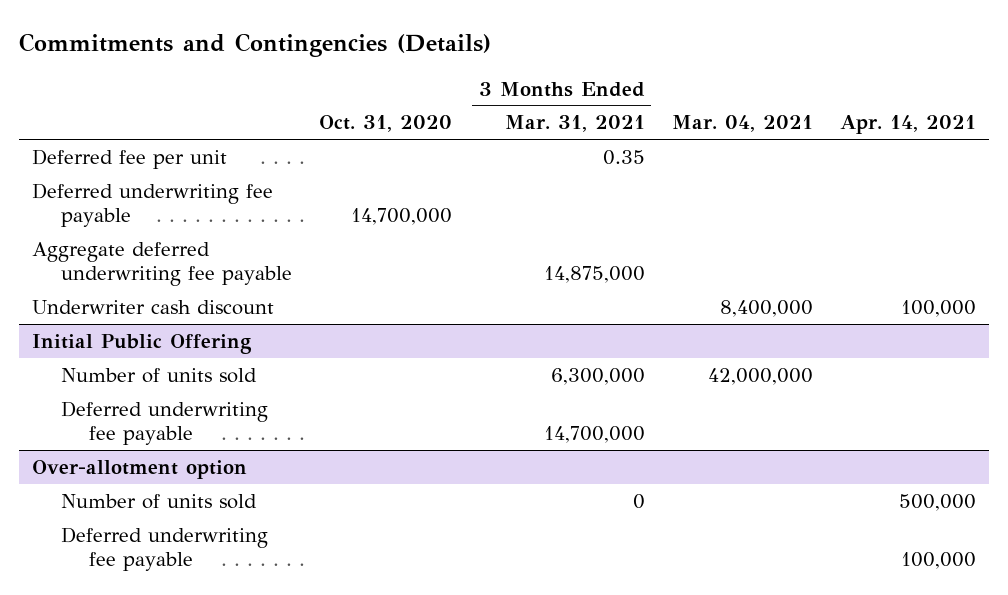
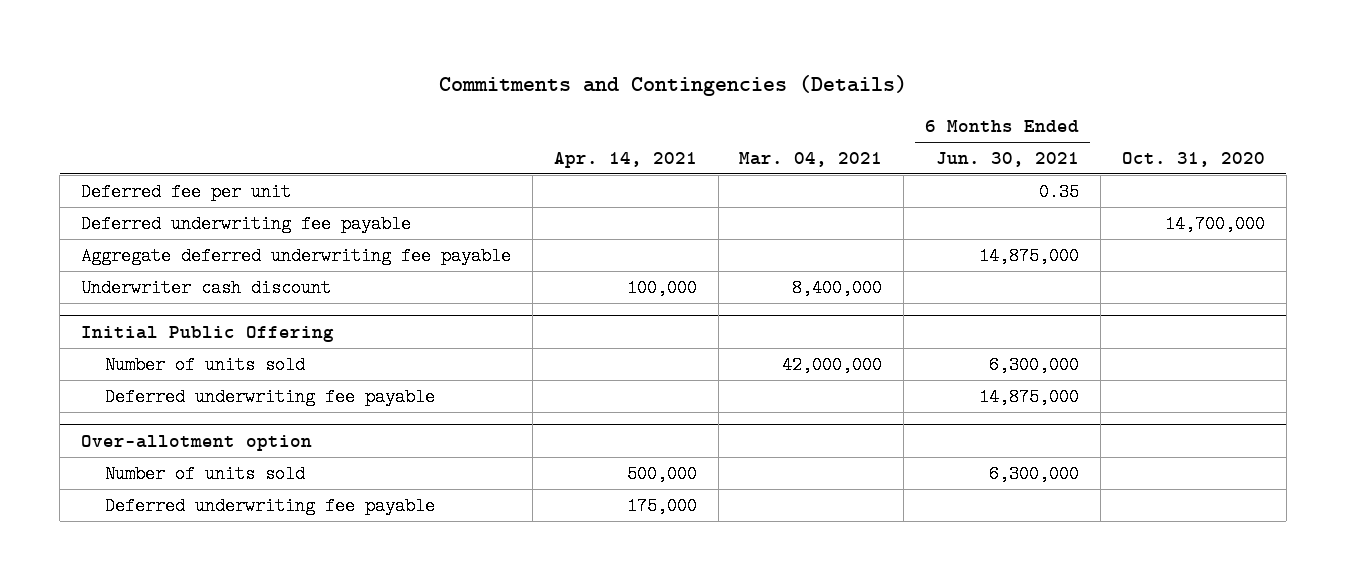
- | Oct. 31, 2020 | 3 Months Ended Mar. 31, 2021 | Mar. 04, 2021 | Apr. 14, 2021
+ | Apr. 14, 2021 | Mar. 04, 2021 | 6 Months Ended Jun. 30, 2021 | Oct. 31, 2020
@ Over-allotment option
- Deferred underwriting fee payable | | | | 100,000
+ Deferred underwriting fee payable | 175,000 | | |

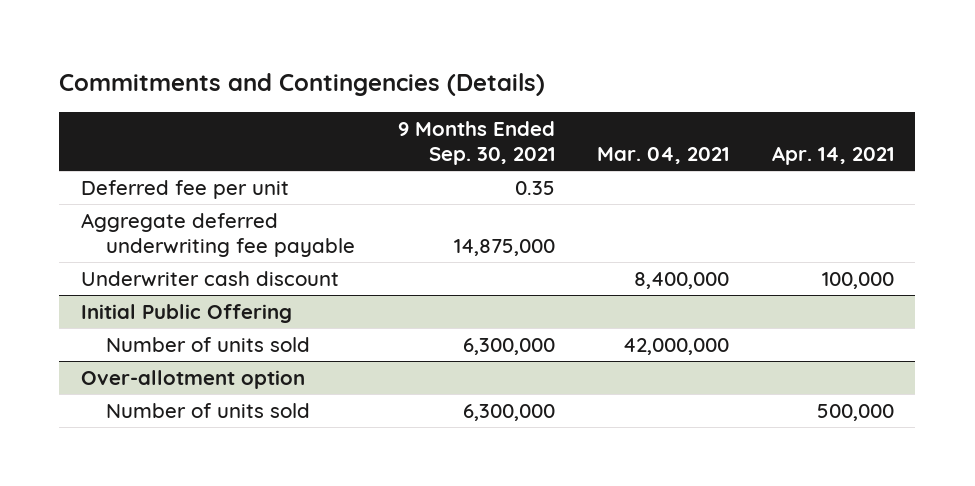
- | Apr. 14, 2021 | Mar. 04, 2021 | 6 Months Ended Jun. 30, 2021 | Oct. 31, 2020
+ | 9 Months Ended Sep. 30, 2021 | Mar. 04, 2021 | Apr. 14, 2021
- Deferred underwriting fee payable | | | | 14,700,000
@ Initial Public Offering
- Deferred underwriting fee payable | | | 14,875,000 |
@ Over-allotment option
- Deferred underwriting fee payable | 175,000 | | |

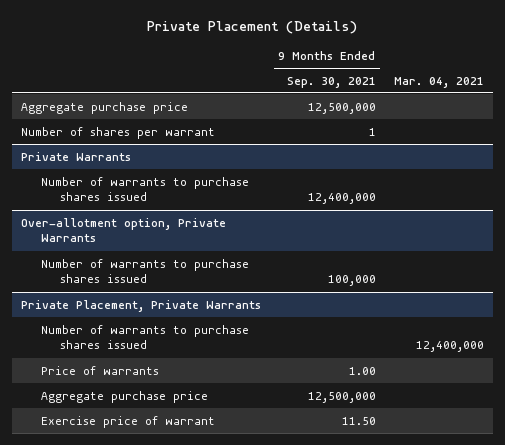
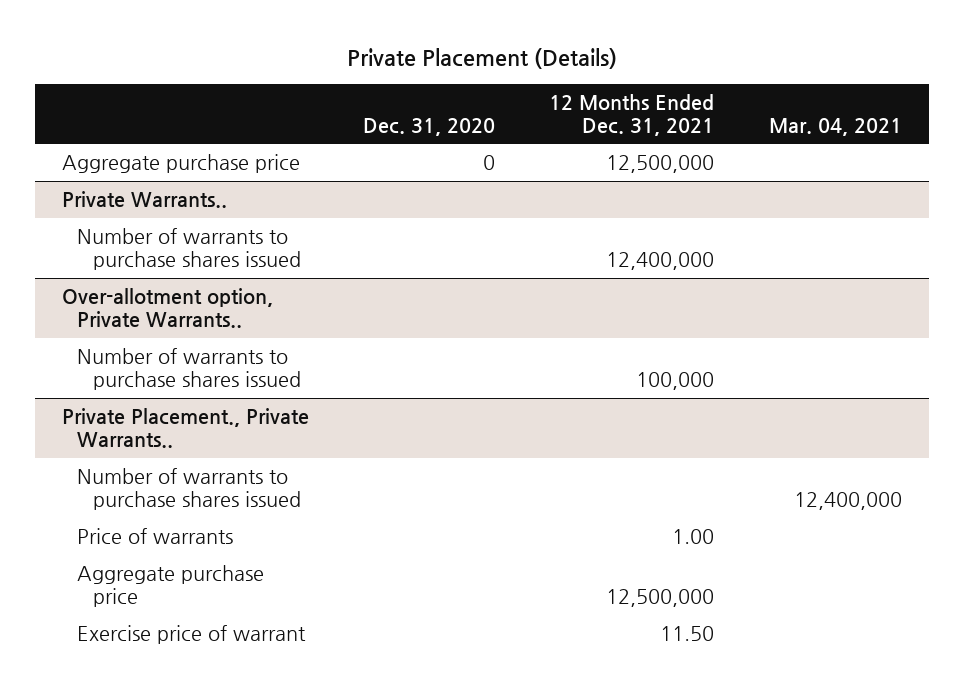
- | 9 Months Ended Sep. 30, 2021 | Mar. 04, 2021
+ | Dec. 31, 2020 | 12 Months Ended Dec. 31, 2021 | Mar. 04, 2021
- Number of shares per warrant | 1 |
- Private Warrants
+ Private Warrants..
- Over-allotment option, Private Warrants
+ Over-allotment option, Private Warrants..
- Private Placement, Private Warrants
+ Private Placement., Private Warrants..

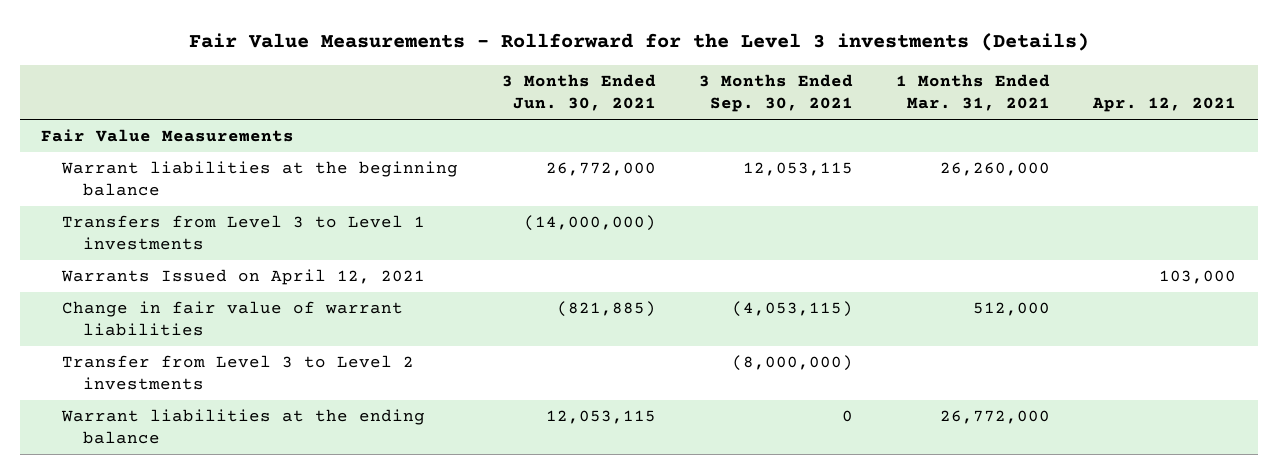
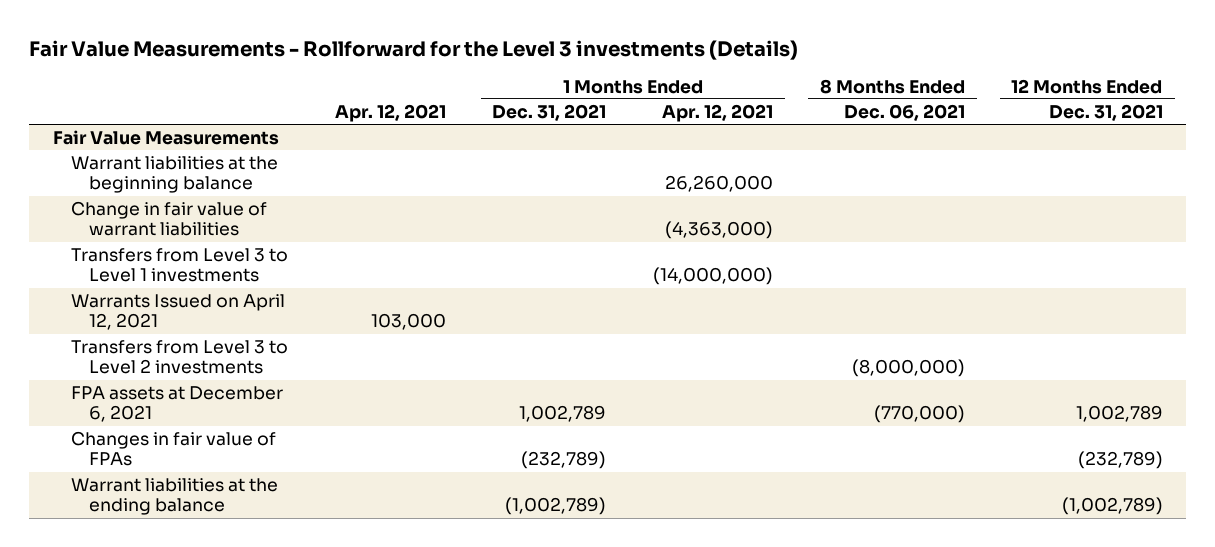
- | 3 Months Ended Jun. 30, 2021 | 3 Months Ended Sep. 30, 2021 | 1 Months Ended Mar. 31, 2021 | Apr. 12, 2021
+ | Apr. 12, 2021 | 1 Months Ended Dec. 31, 2021 | 1 Months Ended Apr. 12, 2021 | 8 Months Ended Dec. 06, 2021 | 12 Months Ended Dec. 31, 2021
moved up: Change in fair value of warrant liabilities | | | (4,363,000) | |
- Transfer from Level 3 to Level 2 investments | | (8,000,000) | |
+ Transfers from Level 3 to Level 2 investments | | | | (8,000,000) |
+ FPA assets at December 6, 2021 | | 1,002,789 | | (770,000) | 1,002,789
+ Changes in fair value of FPAs | | (232,789) | | | (232,789)

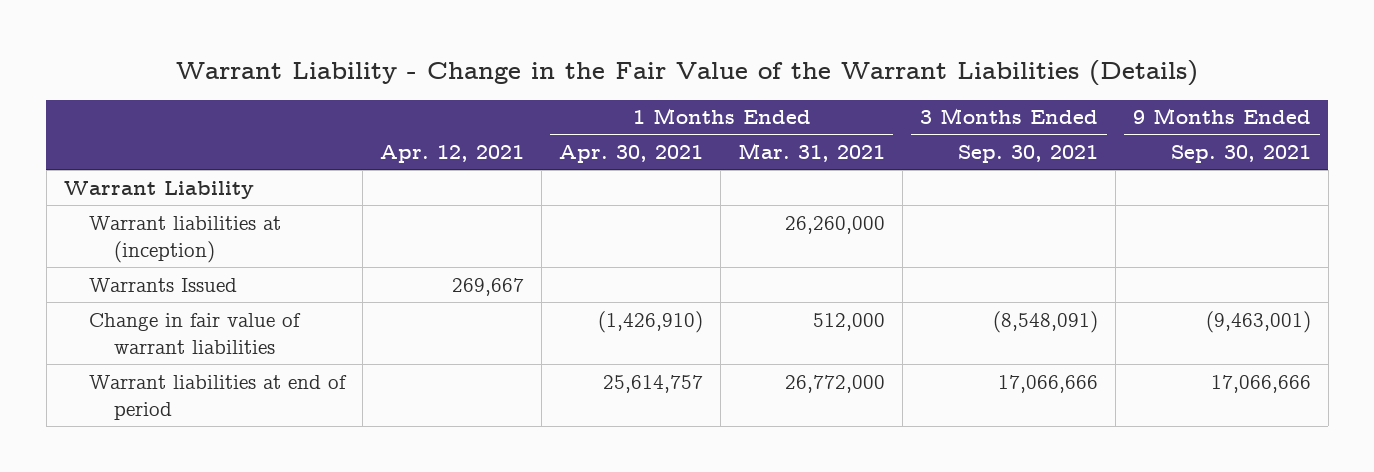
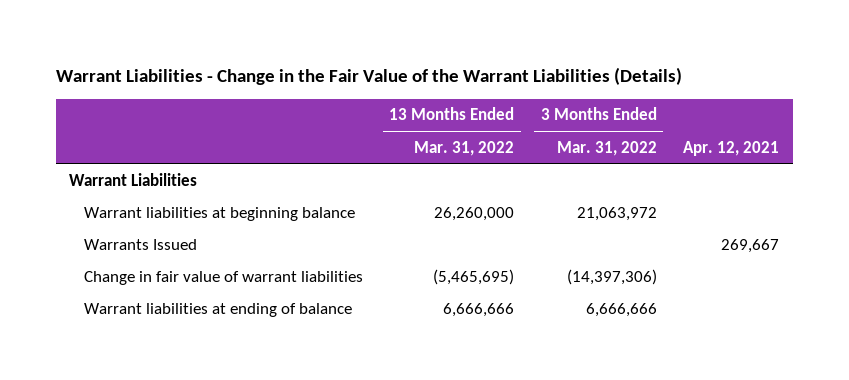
- Warrant Liability - Change in the Fair Value of the Warrant Liabilities (Details)
+ Warrant Liabilities - Change in the Fair Value of the Warrant Liabilities (Details)
- | Apr. 12, 2021 | 1 Months Ended Apr. 30, 2021 | 1 Months Ended Mar. 31, 2021 | 3 Months Ended Sep. 30, 2021 | 9 Months Ended Sep. 30, 2021
+ | 13 Months Ended Mar. 31, 2022 | 3 Months Ended Mar. 31, 2022 | Apr. 12, 2021
- Warrant Liability
- Warrant liabilities at (inception) | | | 26,260,000 | |
+ Warrant Liabilities
+ Warrant liabilities at beginning balance | 26,260,000 | 21,063,972 |
- Warrant liabilities at end of period | | 25,614,757 | 26,772,000 | 17,066,666 | 17,066,666
+ Warrant liabilities at ending of balance | 6,666,666 | 6,666,666 |

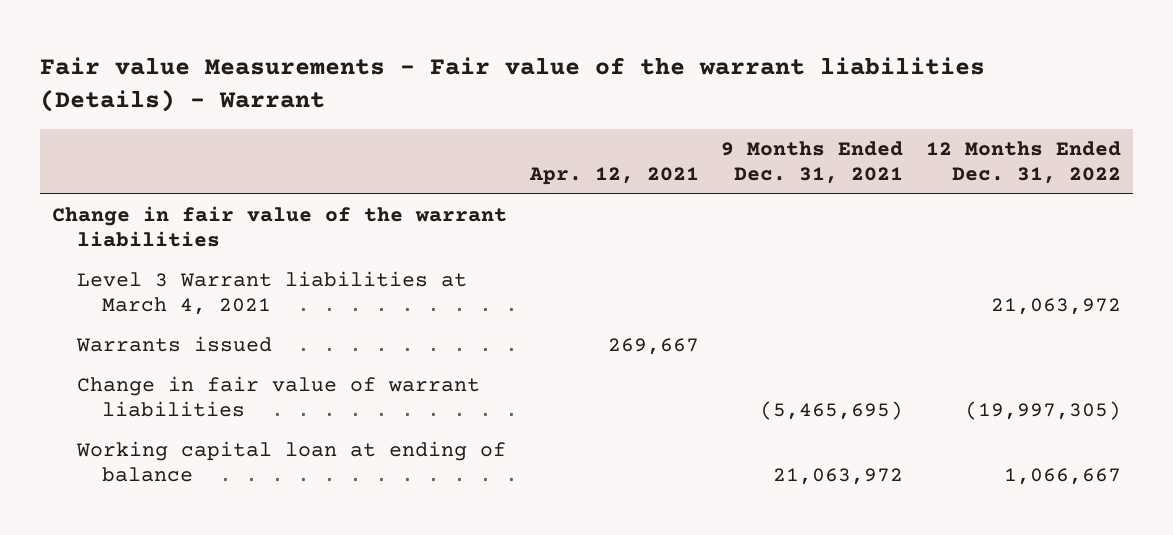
- Warrant Liabilities - Change in the Fair Value of the Warrant Liabilities (Details)
+ Fair value Measurements - Fair value of the warrant liabilities (Details) - Warrant
- | 13 Months Ended Mar. 31, 2022 | 3 Months Ended Mar. 31, 2022 | Apr. 12, 2021
+ | Apr. 12, 2021 | 9 Months Ended Dec. 31, 2021 | 12 Months Ended Dec. 31, 2022
- Warrant Liabilities
- Warrant liabilities at beginning balance | 26,260,000 | 21,063,972 |
- Warrants Issued | | | 269,667
+ Change in fair value of the warrant liabilities
+ Level 3 Warrant liabilities at March 4, 2021 | | | 21,063,972
+ Warrants issued | 269,667 | |
- Warrant liabilities at ending of balance | 6,666,666 | 6,666,666 |
+ Working capital loan at ending of balance | | 21,063,972 | 1,066,667

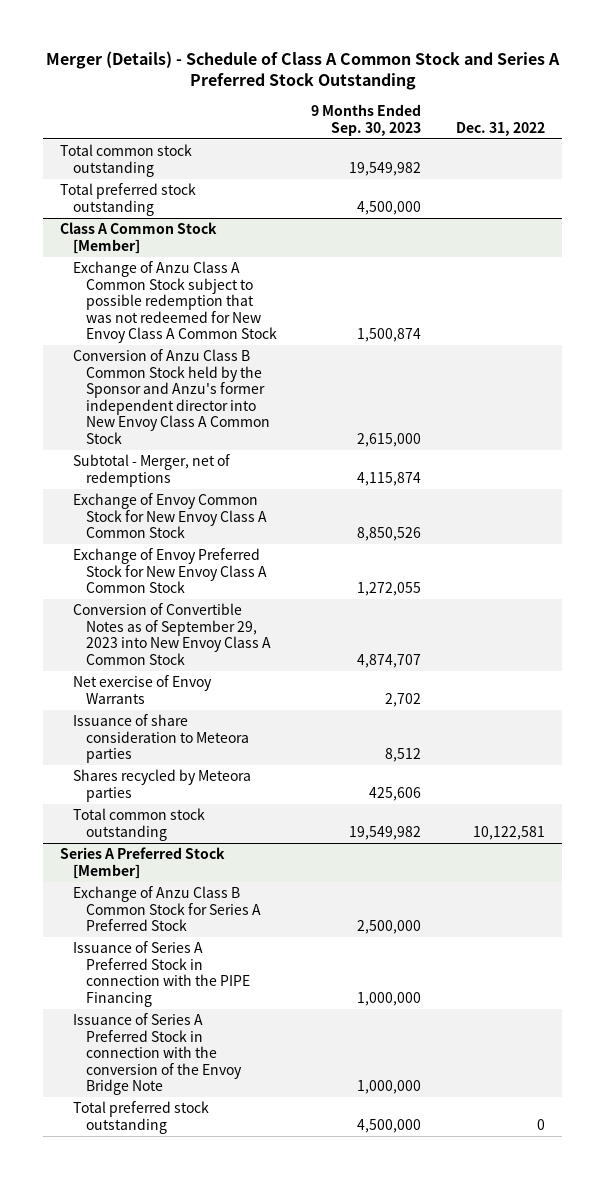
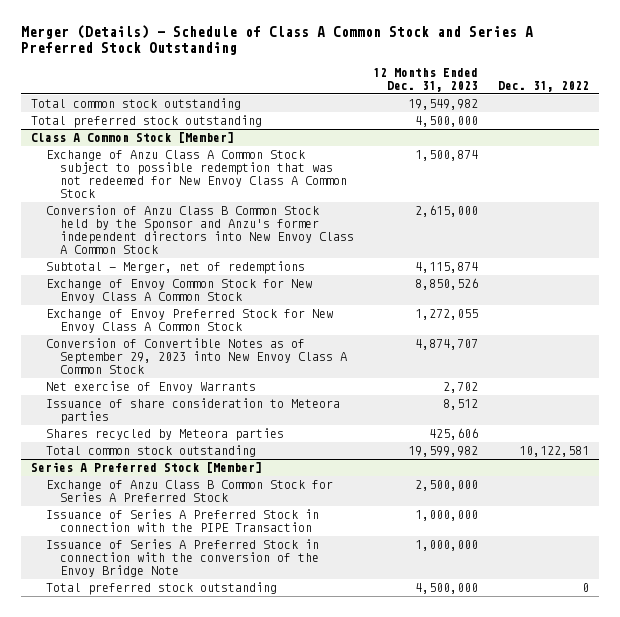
- | 9 Months Ended Sep. 30, 2023 | Dec. 31, 2022
+ | 12 Months Ended Dec. 31, 2023 | Dec. 31, 2022
@ Class A Common Stock [Member]
- Conversion of Anzu Class B Common Stock held by the Sponsor and Anzu's former independent director into New Envoy Class A Common Stock | 2,615,000 |
+ Conversion of Anzu Class B Common Stock held by the Sponsor and Anzu's former independent directors into New Envoy Class A Common Stock | 2,615,000 |
@ Series A Preferred Stock [Member]
- Issuance of Series A Preferred Stock in connection with the PIPE Financing | 1,000,000 |
+ Issuance of Series A Preferred Stock in connection with the PIPE Transaction | 1,000,000 |

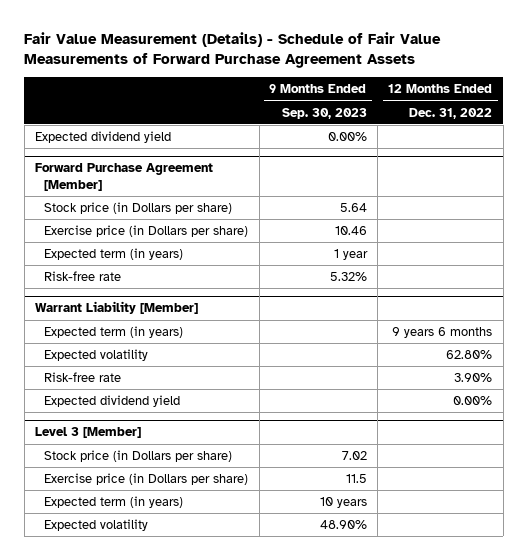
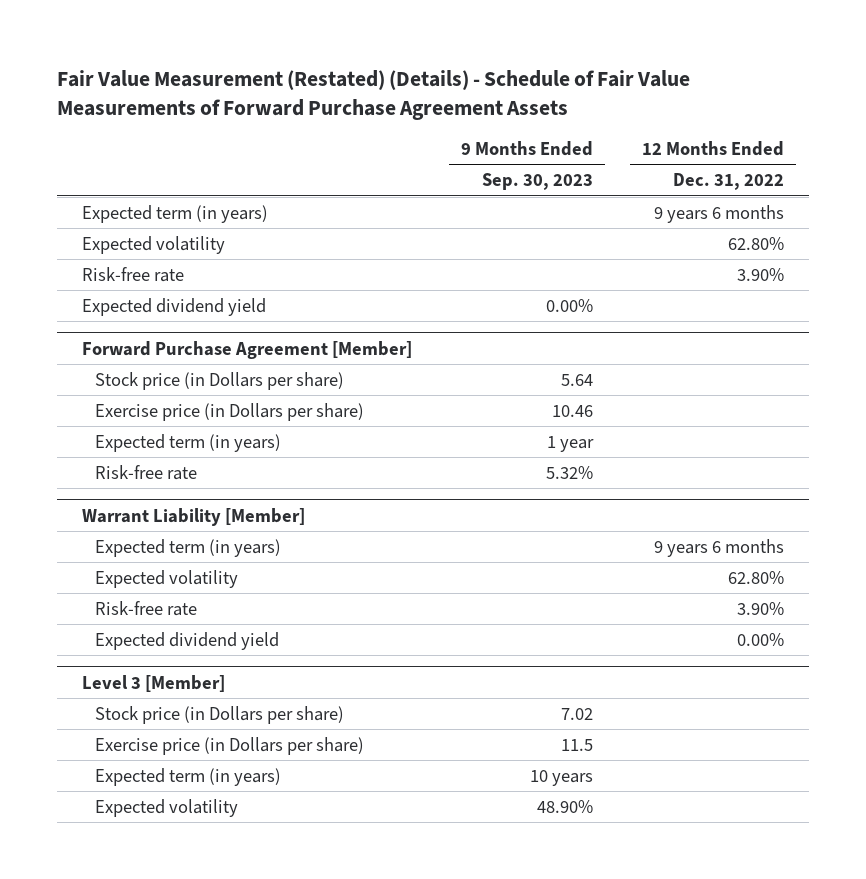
- Fair Value Measurement (Details) - Schedule of Fair Value Measurements of Forward Purchase Agreement Assets
+ Fair Value Measurement (Restated) (Details) - Schedule of Fair Value Measurements of Forward Purchase Agreement Assets
+ Expected term (in years) | | 9 years 6 months
+ Expected volatility | | 62.80%
+ Risk-free rate | | 3.90%

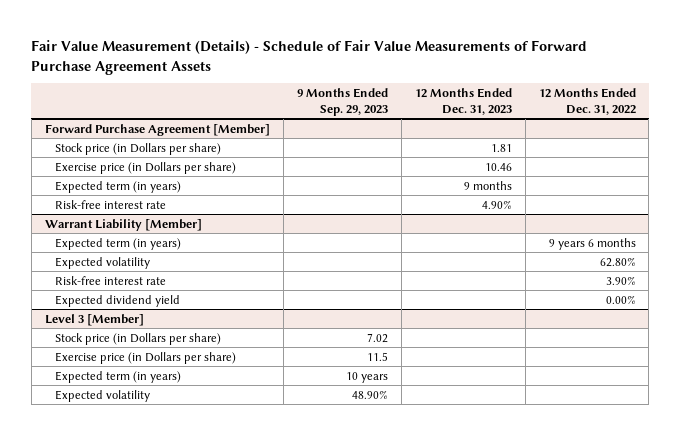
- Fair Value Measurement (Restated) (Details) - Schedule of Fair Value Measurements of Forward Purchase Agreement Assets
+ Fair Value Measurement (Details) - Schedule of Fair Value Measurements of Forward Purchase Agreement Assets
- | 9 Months Ended Sep. 30, 2023 | 12 Months Ended Dec. 31, 2022
+ | 9 Months Ended Sep. 29, 2023 | 12 Months Ended Dec. 31, 2023 | 12 Months Ended Dec. 31, 2022
- Expected term (in years) | | 9 years 6 months
- Expected volatility | | 62.80%
- Risk-free rate | | 3.90%
- Expected dividend yield | 0.00% |
@ Forward Purchase Agreement [Member]
- Risk-free rate | 5.32% |
+ Risk-free interest rate | | 4.90% |
@ Warrant Liability [Member]
- Risk-free rate | | 3.90%
+ Risk-free interest rate | | | 3.90%

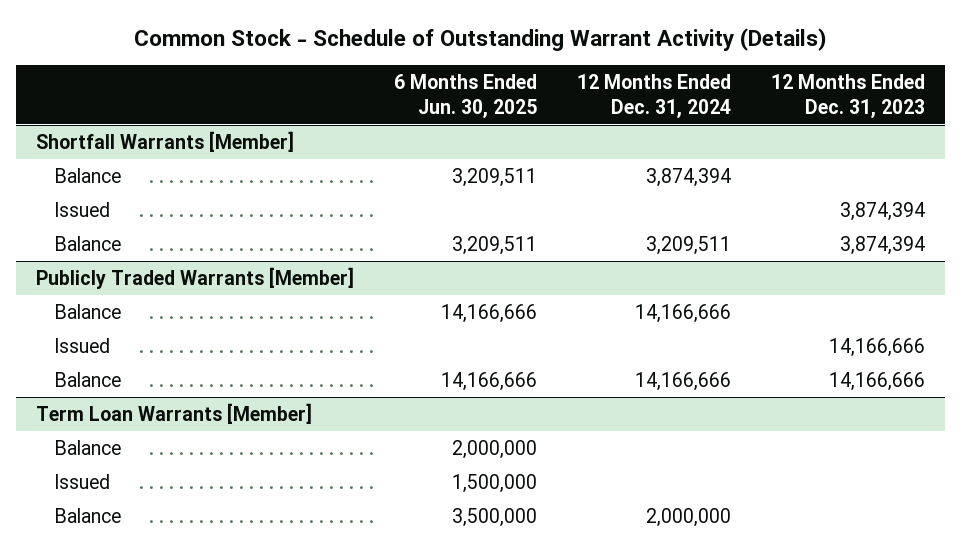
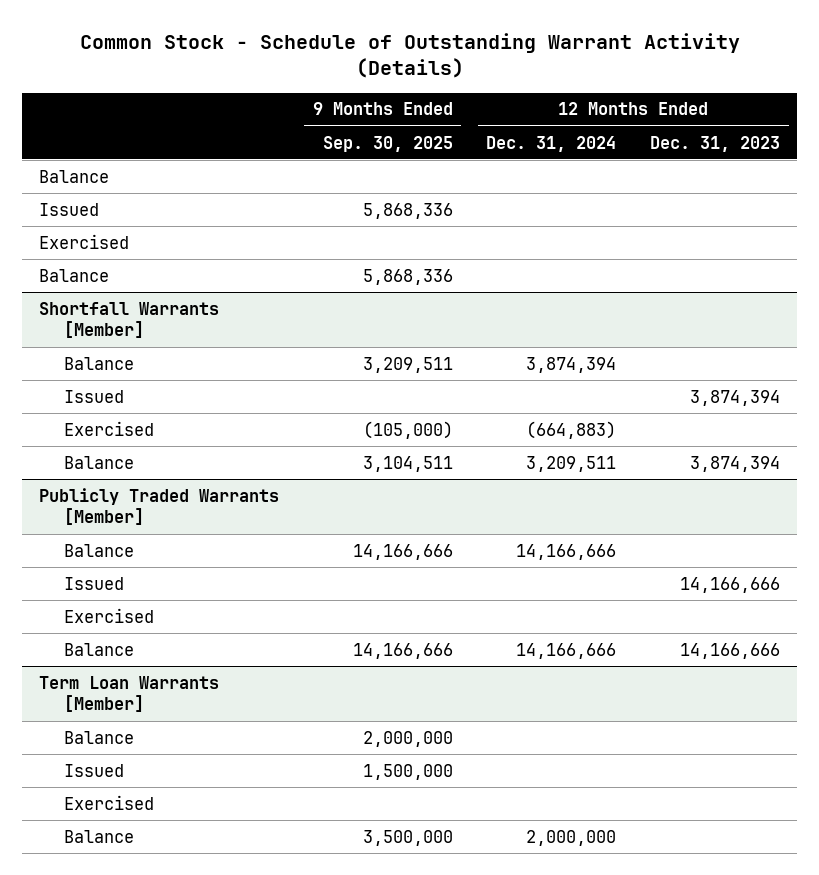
- | 6 Months Ended Jun. 30, 2025 | 12 Months Ended Dec. 31, 2024 | 12 Months Ended Dec. 31, 2023
+ | 9 Months Ended Sep. 30, 2025 | 12 Months Ended Dec. 31, 2024 | 12 Months Ended Dec. 31, 2023
+ Balance
+ Issued | 5,868,336 | |
+ Exercised
+ Balance | 5,868,336 | |
@ Shortfall Warrants [Member]
+ Exercised | (105,000) | (664,883) |
@ Publicly Traded Warrants [Member]
+ Exercised
@ Term Loan Warrants [Member]
+ Exercised

